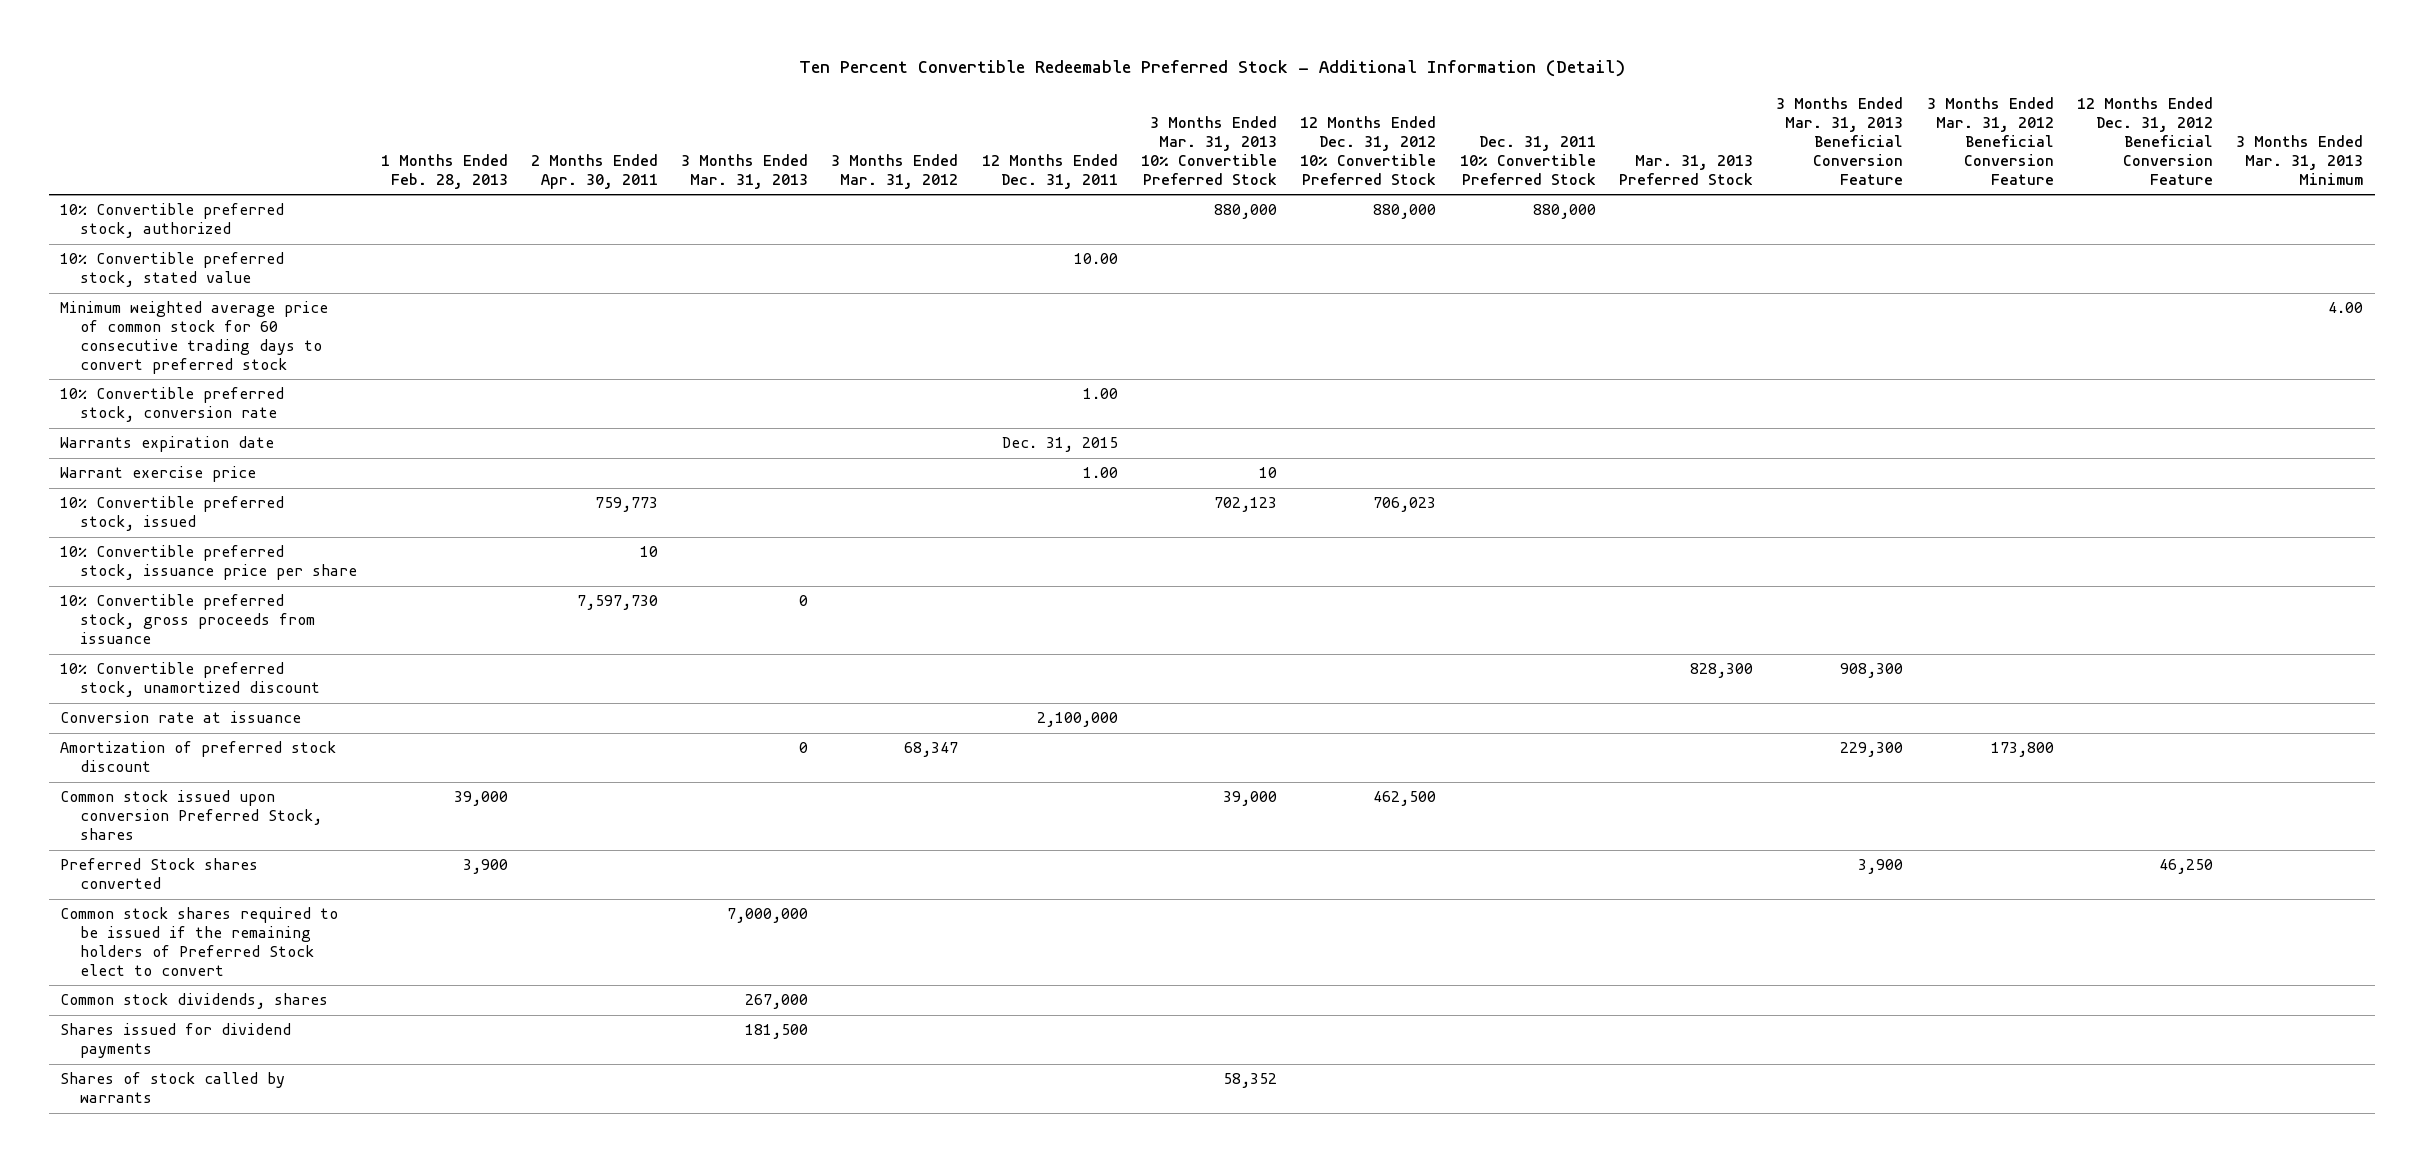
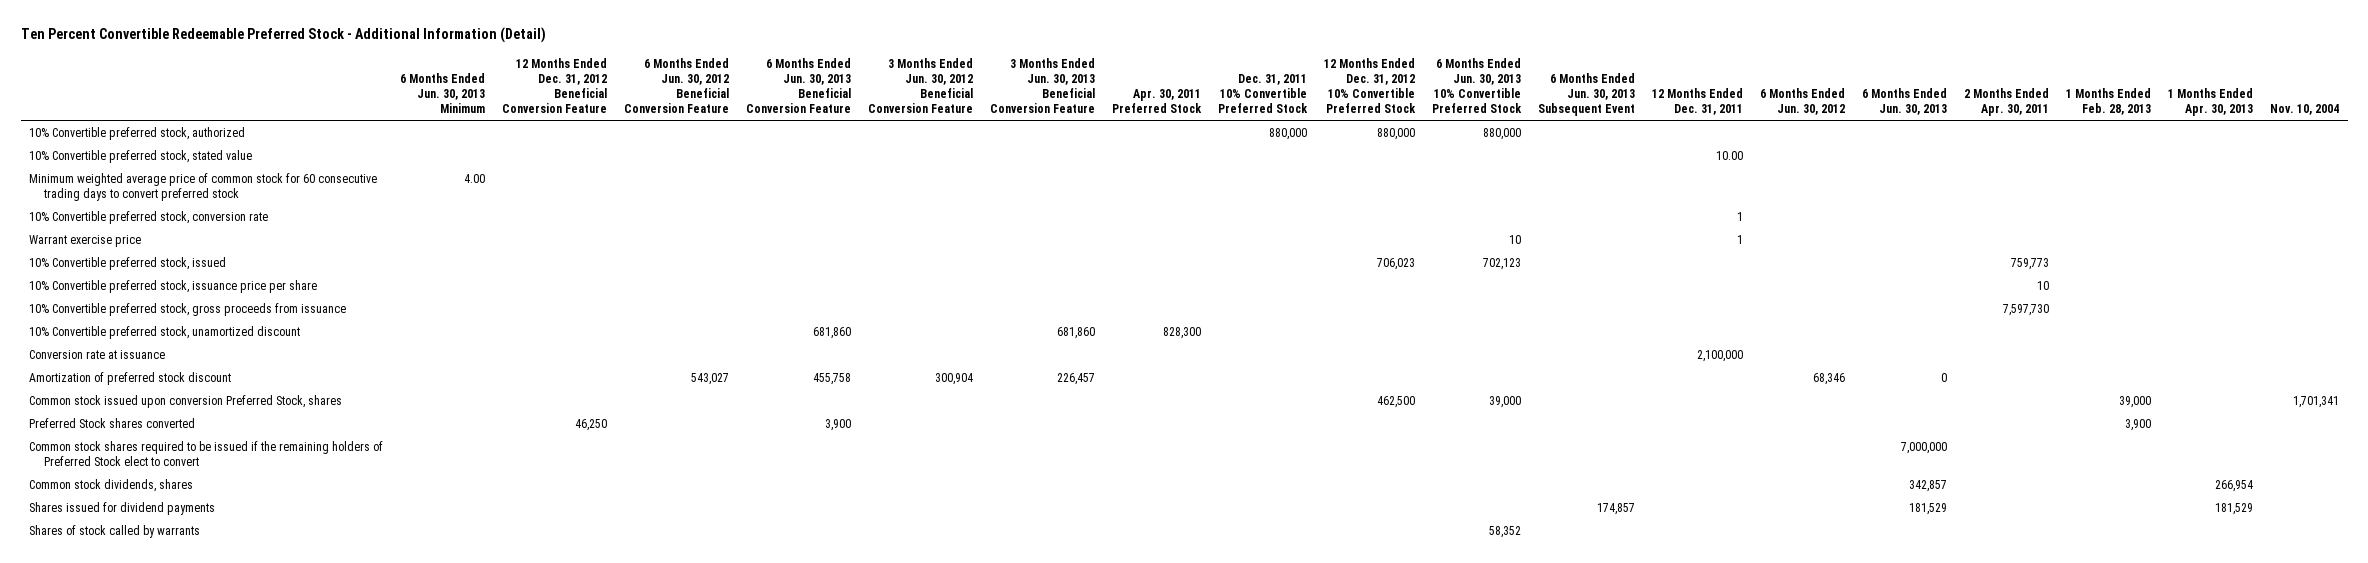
- | 1 Months Ended Feb. 28, 2013 | 2 Months Ended Apr. 30, 2011 | 3 Months Ended Mar. 31, 2013 | 3 Months Ended Mar. 31, 2012 | 12 Months Ended Dec. 31, 2011 | 3 Months Ended Mar. 31, 2013 10% Convertible Preferred Stock | 12 Months Ended Dec. 31, 2012 10% Convertible Preferred Stock | Dec. 31, 2011 10% Convertible Preferred Stock | Mar. 31, 2013 Preferred Stock | 3 Months Ended Mar. 31, 2013 Beneficial Conversion Feature | 3 Months Ended Mar. 31, 2012 Beneficial Conversion Feature | 12 Months Ended Dec. 31, 2012 Beneficial Conversion Feature | 3 Months Ended Mar. 31, 2013 Minimum
+ | 6 Months Ended Jun. 30, 2013 Minimum | 12 Months Ended Dec. 31, 2012 Beneficial Conversion Feature | 6 Months Ended Jun. 30, 2012 Beneficial Conversion Feature | 6 Months Ended Jun. 30, 2013 Beneficial Conversion Feature | 3 Months Ended Jun. 30, 2012 Beneficial Conversion Feature | 3 Months Ended Jun. 30, 2013 Beneficial Conversion Feature | Apr. 30, 2011 Preferred Stock | Dec. 31, 2011 10% Convertible Preferred Stock | 12 Months Ended Dec. 31, 2012 10% Convertible Preferred Stock | 6 Months Ended Jun. 30, 2013 10% Convertible Preferred Stock | 6 Months Ended Jun. 30, 2013 Subsequent Event | 12 Months Ended Dec. 31, 2011 | 6 Months Ended Jun. 30, 2012 | 6 Months Ended Jun. 30, 2013 | 2 Months Ended Apr. 30, 2011 | 1 Months Ended Feb. 28, 2013 | 1 Months Ended Apr. 30, 2013 | Nov. 10, 2004
- 10% Convertible preferred stock, conversion rate | | | | | 1.00 | | | | | | | |
- Warrants expiration date | | | | | Dec. 31, 2015 | | | | | | | |
- Warrant exercise price | | | | | 1.00 | 10 | | | | | | |
+ 10% Convertible preferred stock, conversion rate | | | | | | | | | | | | 1 | | | | | |
+ Warrant exercise price | | | | | | | | | | 10 | | 1 | | | | | |

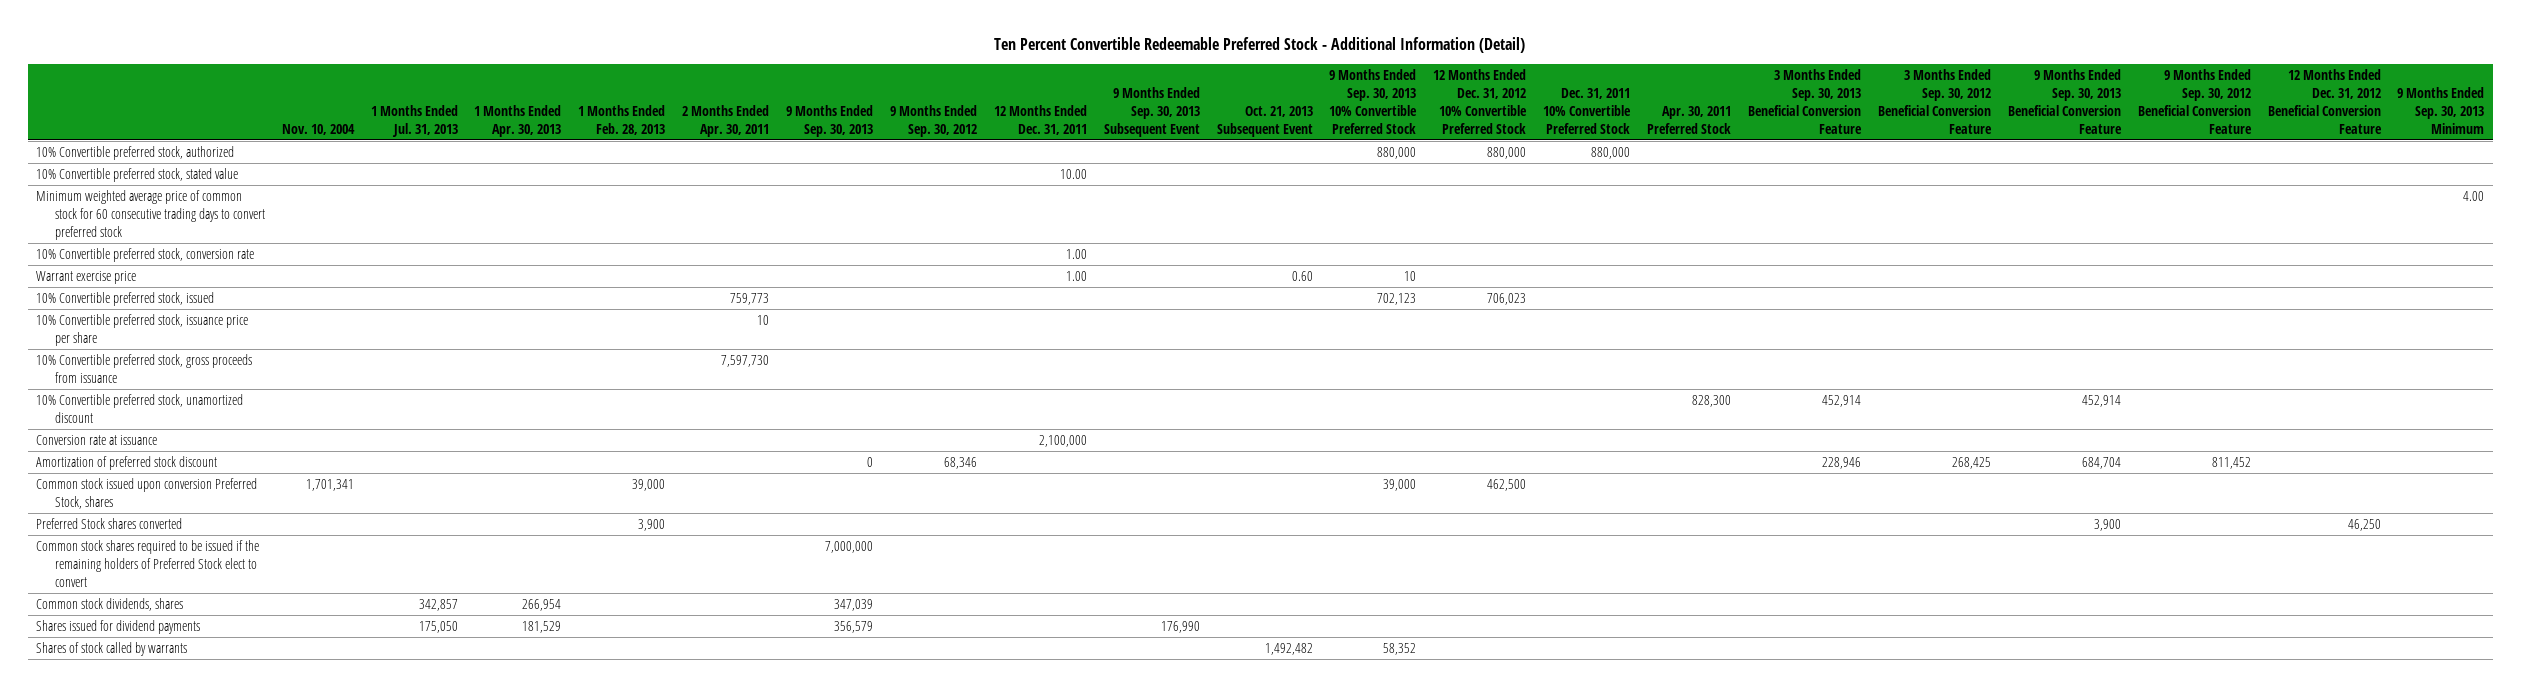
- | 6 Months Ended Jun. 30, 2013 Minimum | 12 Months Ended Dec. 31, 2012 Beneficial Conversion Feature | 6 Months Ended Jun. 30, 2012 Beneficial Conversion Feature | 6 Months Ended Jun. 30, 2013 Beneficial Conversion Feature | 3 Months Ended Jun. 30, 2012 Beneficial Conversion Feature | 3 Months Ended Jun. 30, 2013 Beneficial Conversion Feature | Apr. 30, 2011 Preferred Stock | Dec. 31, 2011 10% Convertible Preferred Stock | 12 Months Ended Dec. 31, 2012 10% Convertible Preferred Stock | 6 Months Ended Jun. 30, 2013 10% Convertible Preferred Stock | 6 Months Ended Jun. 30, 2013 Subsequent Event | 12 Months Ended Dec. 31, 2011 | 6 Months Ended Jun. 30, 2012 | 6 Months Ended Jun. 30, 2013 | 2 Months Ended Apr. 30, 2011 | 1 Months Ended Feb. 28, 2013 | 1 Months Ended Apr. 30, 2013 | Nov. 10, 2004
+ | Nov. 10, 2004 | 1 Months Ended Jul. 31, 2013 | 1 Months Ended Apr. 30, 2013 | 1 Months Ended Feb. 28, 2013 | 2 Months Ended Apr. 30, 2011 | 9 Months Ended Sep. 30, 2013 | 9 Months Ended Sep. 30, 2012 | 12 Months Ended Dec. 31, 2011 | 9 Months Ended Sep. 30, 2013 Subsequent Event | Oct. 21, 2013 Subsequent Event | 9 Months Ended Sep. 30, 2013 10% Convertible Preferred Stock | 12 Months Ended Dec. 31, 2012 10% Convertible Preferred Stock | Dec. 31, 2011 10% Convertible Preferred Stock | Apr. 30, 2011 Preferred Stock | 3 Months Ended Sep. 30, 2013 Beneficial Conversion Feature | 3 Months Ended Sep. 30, 2012 Beneficial Conversion Feature | 9 Months Ended Sep. 30, 2013 Beneficial Conversion Feature | 9 Months Ended Sep. 30, 2012 Beneficial Conversion Feature | 12 Months Ended Dec. 31, 2012 Beneficial Conversion Feature | 9 Months Ended Sep. 30, 2013 Minimum
- 10% Convertible preferred stock, conversion rate | | | | | | | | | | | | 1 | | | | | |
- Warrant exercise price | | | | | | | | | | 10 | | 1 | | | | | |
+ 10% Convertible preferred stock, conversion rate | | | | | | | | 1.00 | | | | | | | | | | | |
+ Warrant exercise price | | | | | | | | 1.00 | | 0.60 | 10 | | | | | | | | |

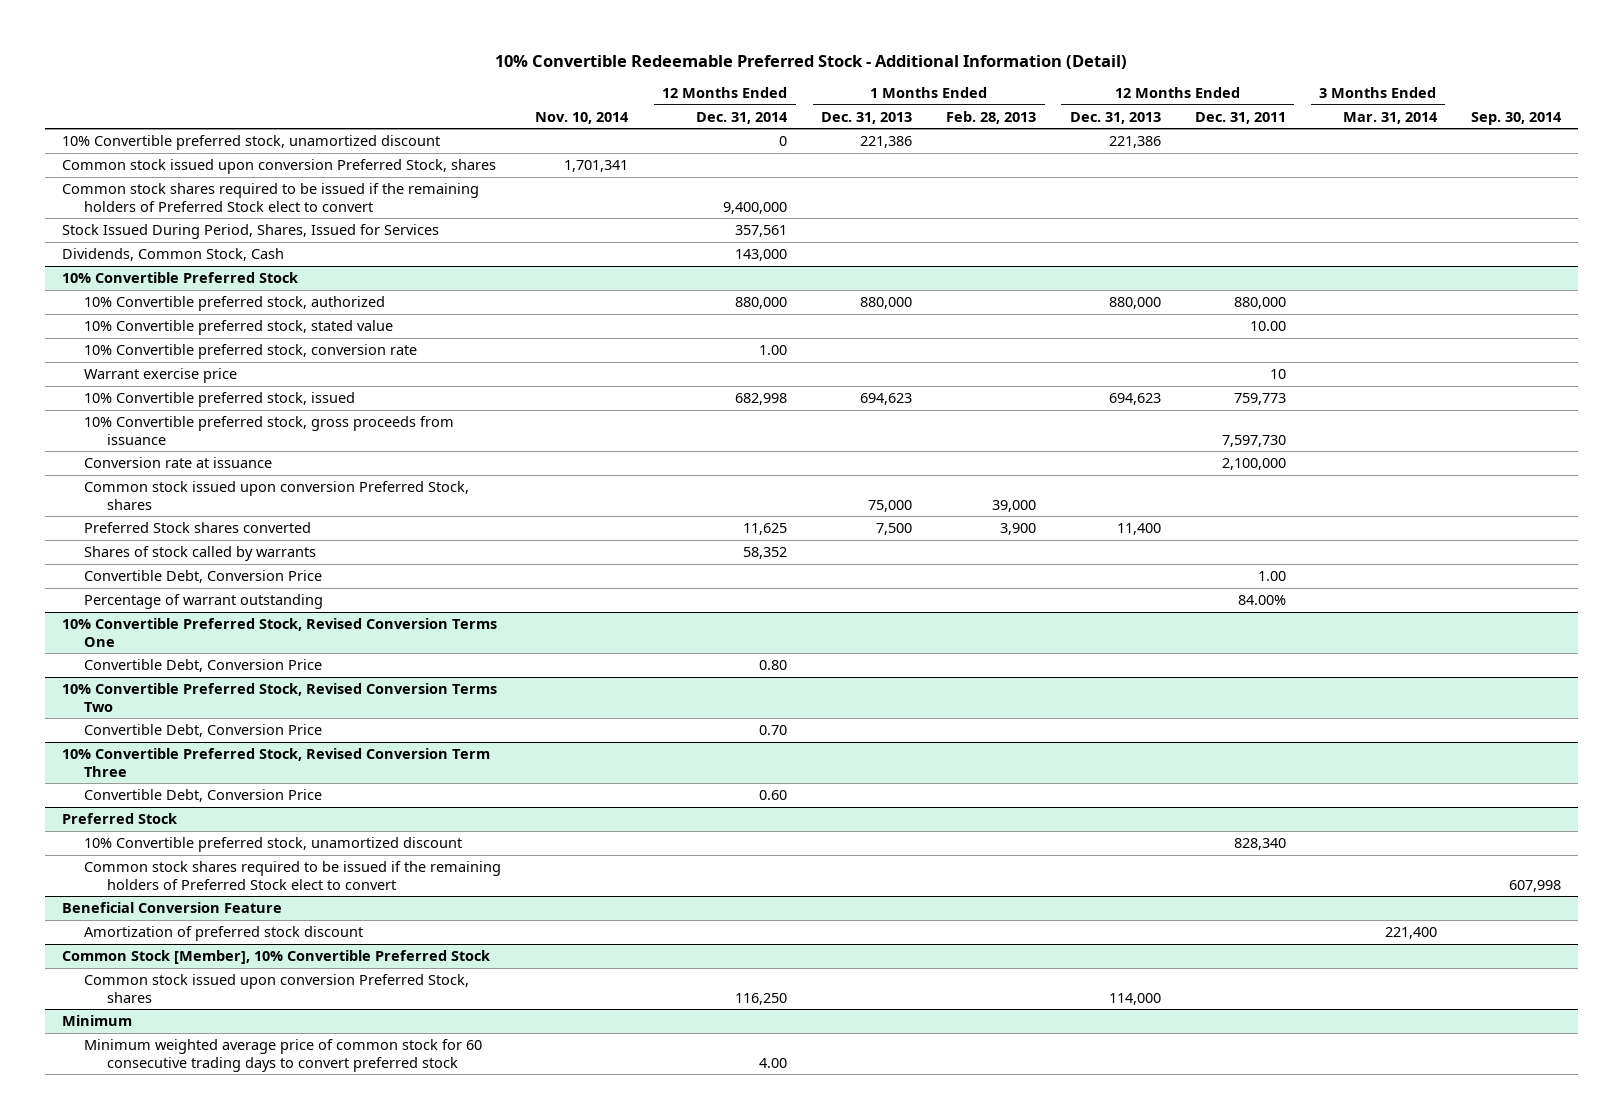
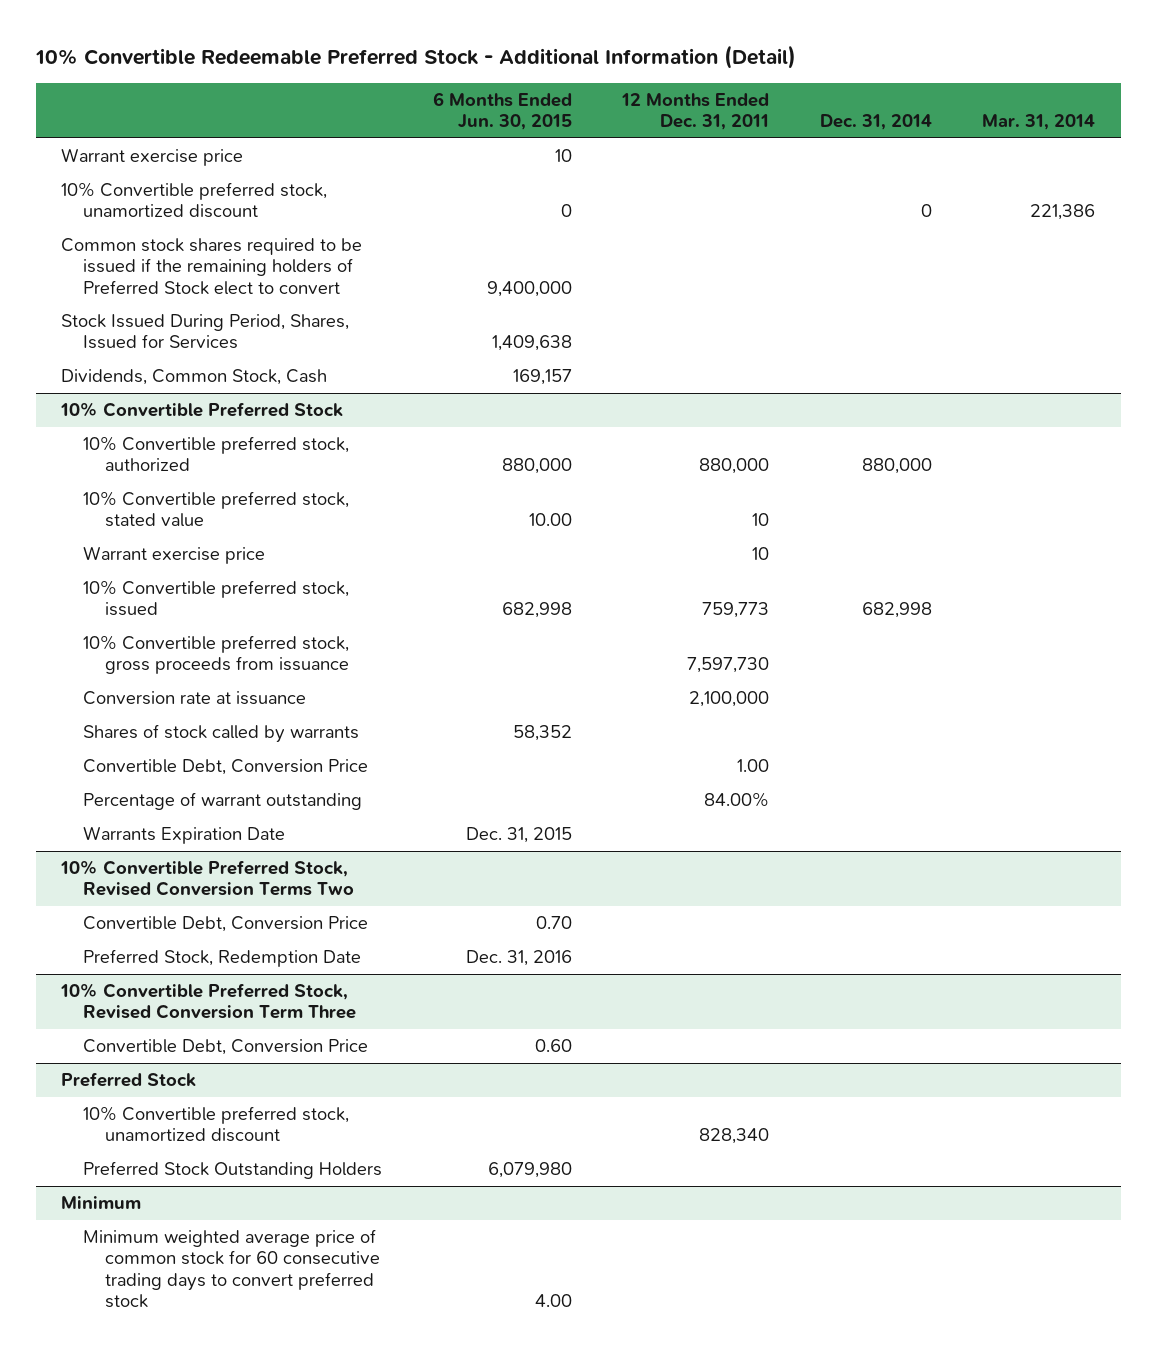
- | Nov. 10, 2014 | 12 Months Ended Dec. 31, 2014 | 1 Months Ended Dec. 31, 2013 | 1 Months Ended Feb. 28, 2013 | 12 Months Ended Dec. 31, 2013 | 12 Months Ended Dec. 31, 2011 | 3 Months Ended Mar. 31, 2014 | Sep. 30, 2014
+ | 6 Months Ended Jun. 30, 2015 | 12 Months Ended Dec. 31, 2011 | Dec. 31, 2014 | Mar. 31, 2014
+ Warrant exercise price | 10 | | |
- Common stock issued upon conversion Preferred Stock, shares | 1,701,341 | | | | | | |
@ 10% Convertible Preferred Stock
- 10% Convertible preferred stock, stated value | | | | | | 10.00 | |
- 10% Convertible preferred stock, conversion rate | | 1.00 | | | | | |
+ 10% Convertible preferred stock, stated value | 10.00 | 10 | |
- Common stock issued upon conversion Preferred Stock, shares | | | 75,000 | 39,000 | | | |
- Preferred Stock shares converted | | 11,625 | 7,500 | 3,900 | 11,400 | | |
- 10% Convertible Preferred Stock, Revised Conversion Terms One
- Convertible Debt, Conversion Price | | 0.80 | | | | | |
@ 10% Convertible Preferred Stock
+ Warrants Expiration Date | Dec. 31, 2015 | | |
@ 10% Convertible Preferred Stock, Revised Conversion Terms Two
+ Preferred Stock, Redemption Date | Dec. 31, 2016 | | |
@ Preferred Stock
- Common stock shares required to be issued if the remaining holders of Preferred Stock elect to convert | | | | | | | | 607,998
- Beneficial Conversion Feature
- Amortization of preferred stock discount | | | | | | | 221,400 |
- Common Stock [Member], 10% Convertible Preferred Stock
- Common stock issued upon conversion Preferred Stock, shares | | 116,250 | | | 114,000 | | |
@ Preferred Stock
+ Preferred Stock Outstanding Holders | 6,079,980 | | |

